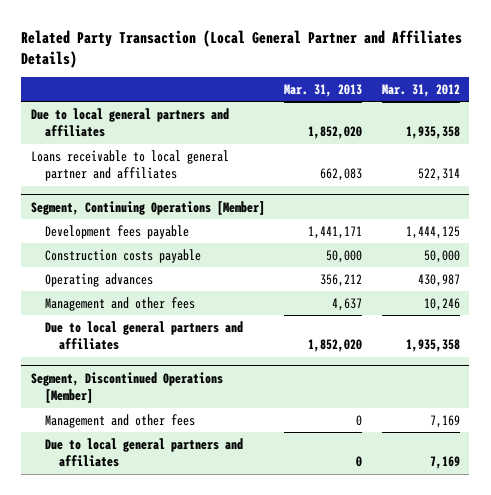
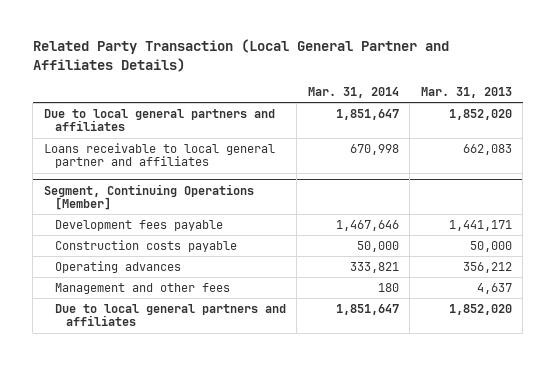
- | Mar. 31, 2013 | Mar. 31, 2012
+ | Mar. 31, 2014 | Mar. 31, 2013
- Segment, Discontinued Operations [Member]
- Management and other fees | 0 | 7,169
- Due to local general partners and affiliates | 0 | 7,169

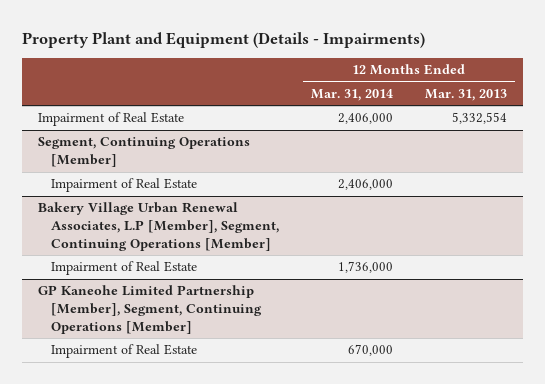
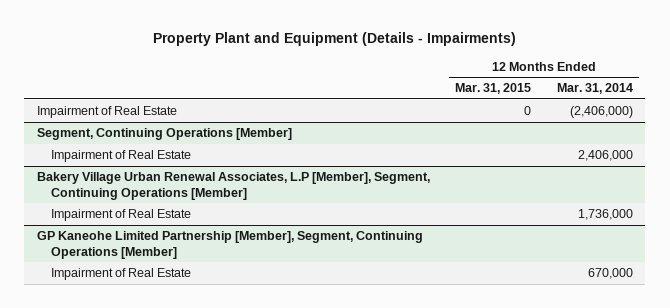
- | 12 Months Ended Mar. 31, 2014 | 12 Months Ended Mar. 31, 2013
+ | 12 Months Ended Mar. 31, 2015 | 12 Months Ended Mar. 31, 2014
- Impairment of Real Estate | 2,406,000 | 5,332,554
+ Impairment of Real Estate | 0 | (2,406,000)

